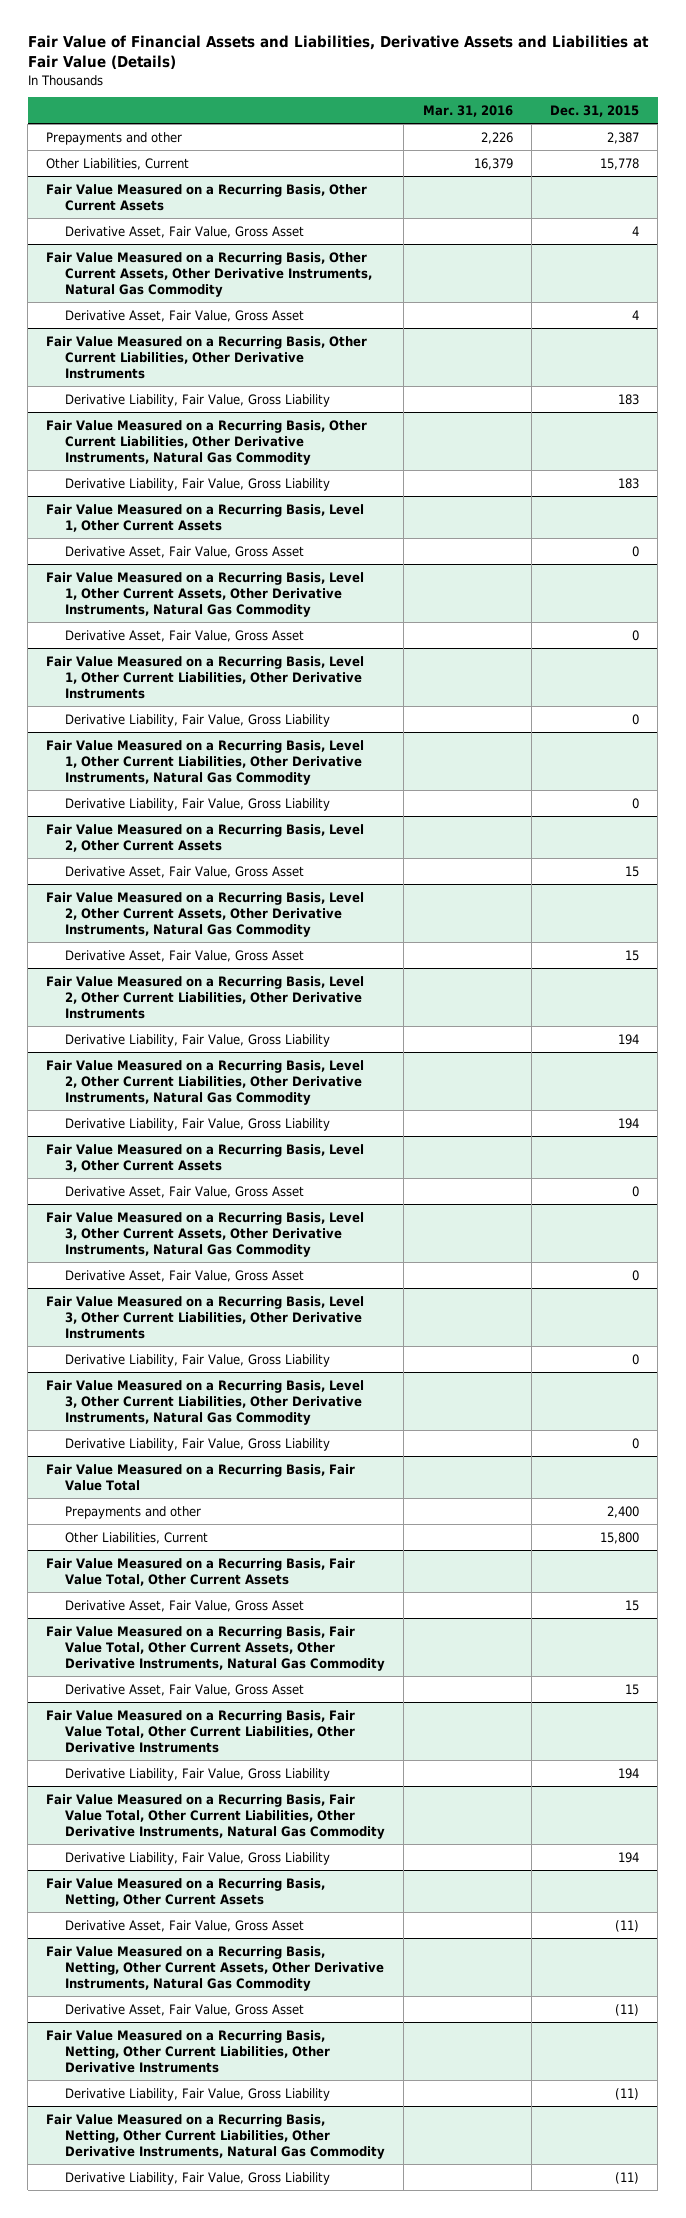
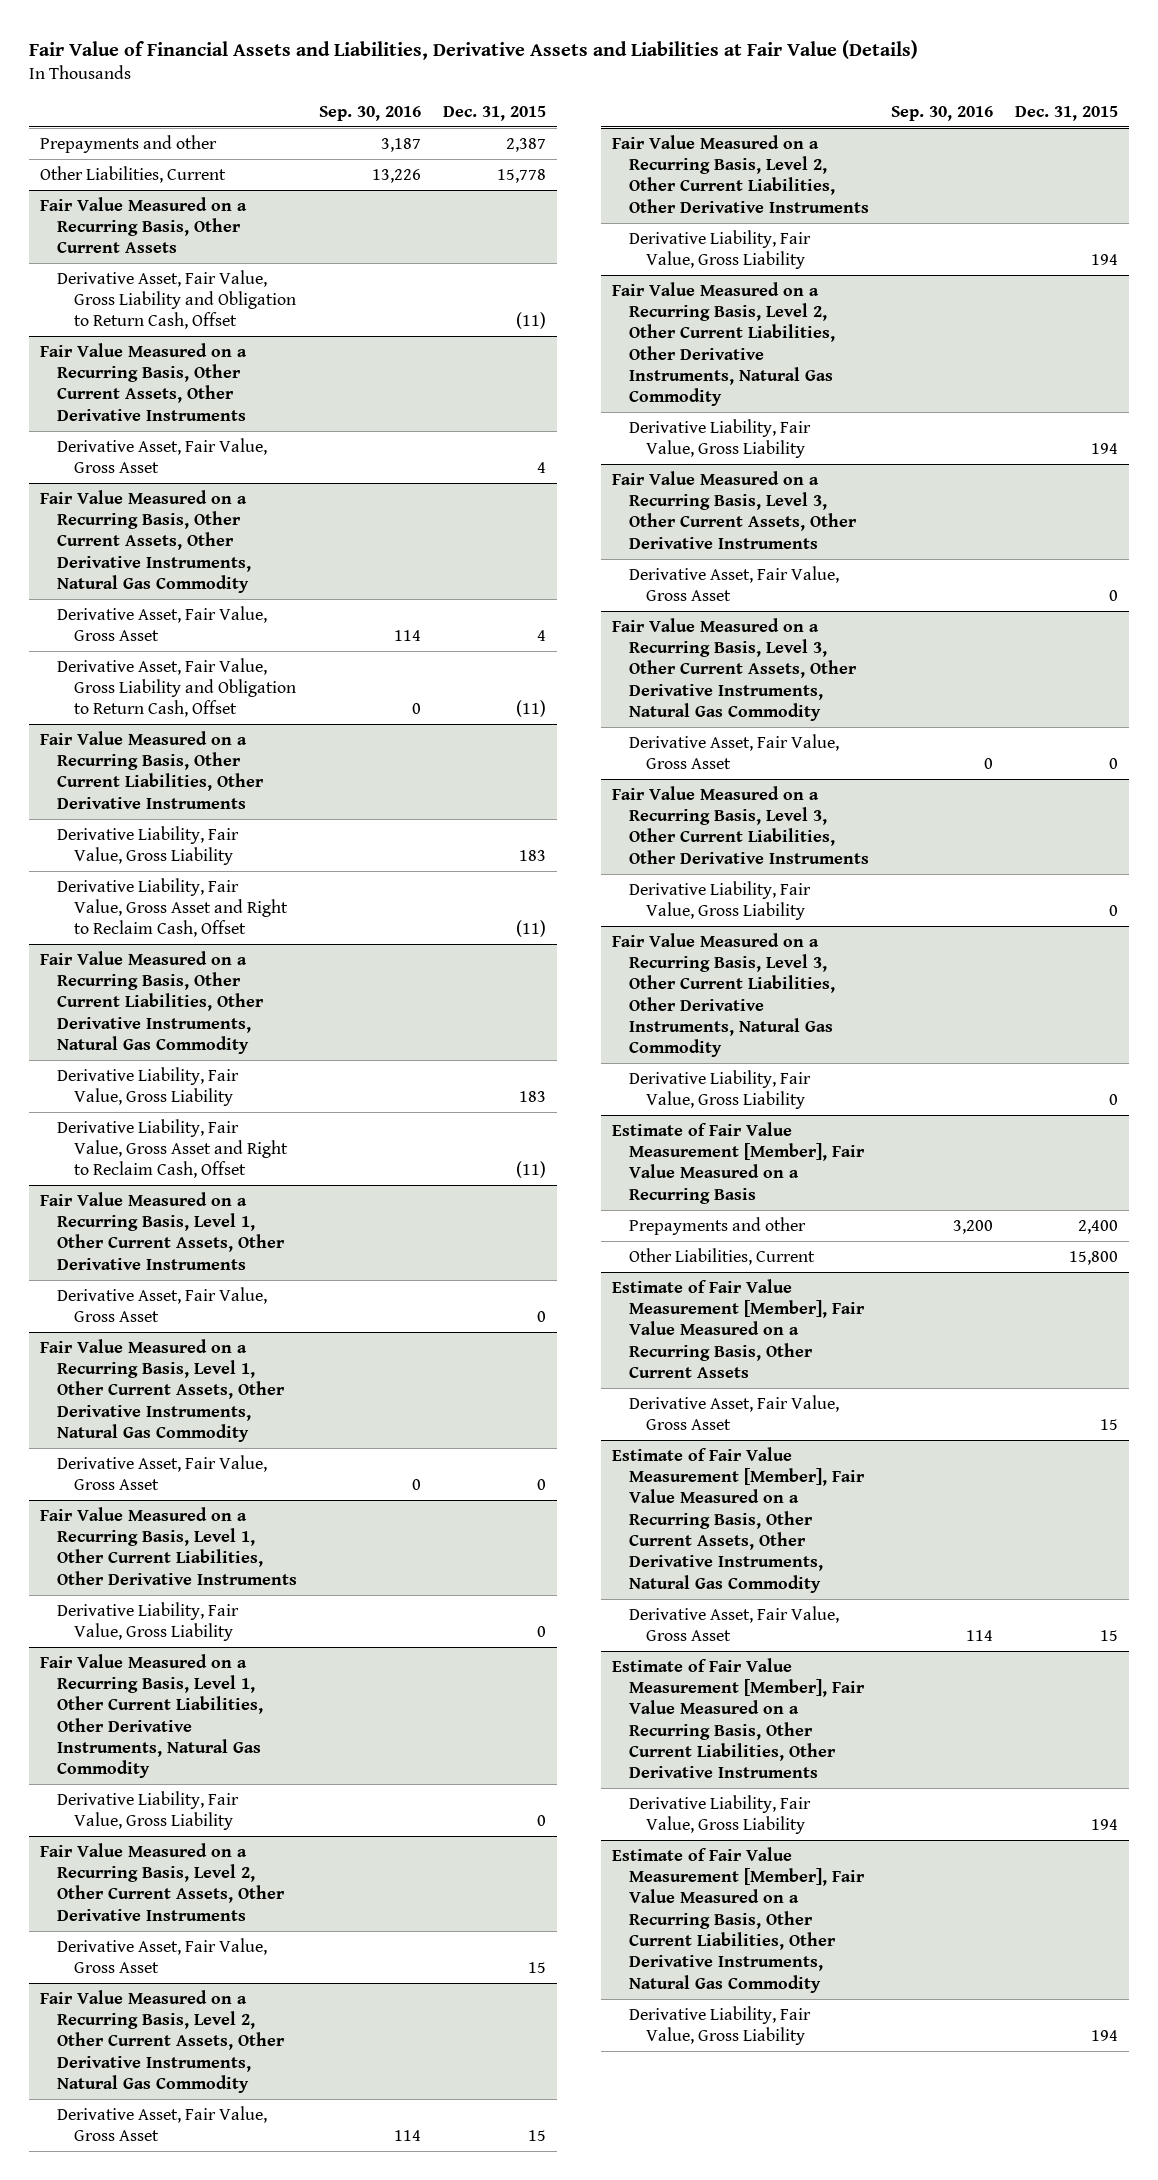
- | Mar. 31, 2016 | Dec. 31, 2015
+ | Sep. 30, 2016 | Dec. 31, 2015
@ Fair Value Measured on a Recurring Basis, Other Current Assets
+ Derivative Asset, Fair Value, Gross Liability and Obligation to Return Cash, Offset | | (11)
+ Fair Value Measured on a Recurring Basis, Other Current Assets, Other Derivative Instruments
@ Fair Value Measured on a Recurring Basis, Other Current Assets, Other Derivative Instruments, Natural Gas Commodity
+ Derivative Asset, Fair Value, Gross Liability and Obligation to Return Cash, Offset | 0 | (11)
@ Fair Value Measured on a Recurring Basis, Other Current Liabilities, Other Derivative Instruments
+ Derivative Liability, Fair Value, Gross Asset and Right to Reclaim Cash, Offset | | (11)
- Fair Value Measured on a Recurring Basis, Level 1, Other Current Assets
@ Fair Value Measured on a Recurring Basis, Other Current Liabilities, Other Derivative Instruments, Natural Gas Commodity
+ Derivative Liability, Fair Value, Gross Asset and Right to Reclaim Cash, Offset | | (11)
+ Fair Value Measured on a Recurring Basis, Level 1, Other Current Assets, Other Derivative Instruments
- Fair Value Measured on a Recurring Basis, Level 2, Other Current Assets
+ Fair Value Measured on a Recurring Basis, Level 2, Other Current Assets, Other Derivative Instruments
- Fair Value Measured on a Recurring Basis, Level 3, Other Current Assets
+ Fair Value Measured on a Recurring Basis, Level 3, Other Current Assets, Other Derivative Instruments
- Fair Value Measured on a Recurring Basis, Fair Value Total
+ Estimate of Fair Value Measurement [Member], Fair Value Measured on a Recurring Basis
- Fair Value Measured on a Recurring Basis, Fair Value Total, Other Current Assets
+ Estimate of Fair Value Measurement [Member], Fair Value Measured on a Recurring Basis, Other Current Assets
- Fair Value Measured on a Recurring Basis, Fair Value Total, Other Current Assets, Other Derivative Instruments, Natural Gas Commodity
+ Estimate of Fair Value Measurement [Member], Fair Value Measured on a Recurring Basis, Other Current Assets, Other Derivative Instruments, Natural Gas Commodity
- Fair Value Measured on a Recurring Basis, Fair Value Total, Other Current Liabilities, Other Derivative Instruments
+ Estimate of Fair Value Measurement [Member], Fair Value Measured on a Recurring Basis, Other Current Liabilities, Other Derivative Instruments
- Fair Value Measured on a Recurring Basis, Fair Value Total, Other Current Liabilities, Other Derivative Instruments, Natural Gas Commodity
+ Estimate of Fair Value Measurement [Member], Fair Value Measured on a Recurring Basis, Other Current Liabilities, Other Derivative Instruments, Natural Gas Commodity
- Fair Value Measured on a Recurring Basis, Netting, Other Current Assets
- Derivative Asset, Fair Value, Gross Asset | | (11)
- Fair Value Measured on a Recurring Basis, Netting, Other Current Assets, Other Derivative Instruments, Natural Gas Commodity
- Derivative Asset, Fair Value, Gross Asset | | (11)
- Fair Value Measured on a Recurring Basis, Netting, Other Current Liabilities, Other Derivative Instruments
- Derivative Liability, Fair Value, Gross Liability | | (11)
- Fair Value Measured on a Recurring Basis, Netting, Other Current Liabilities, Other Derivative Instruments, Natural Gas Commodity
- Derivative Liability, Fair Value, Gross Liability | | (11)

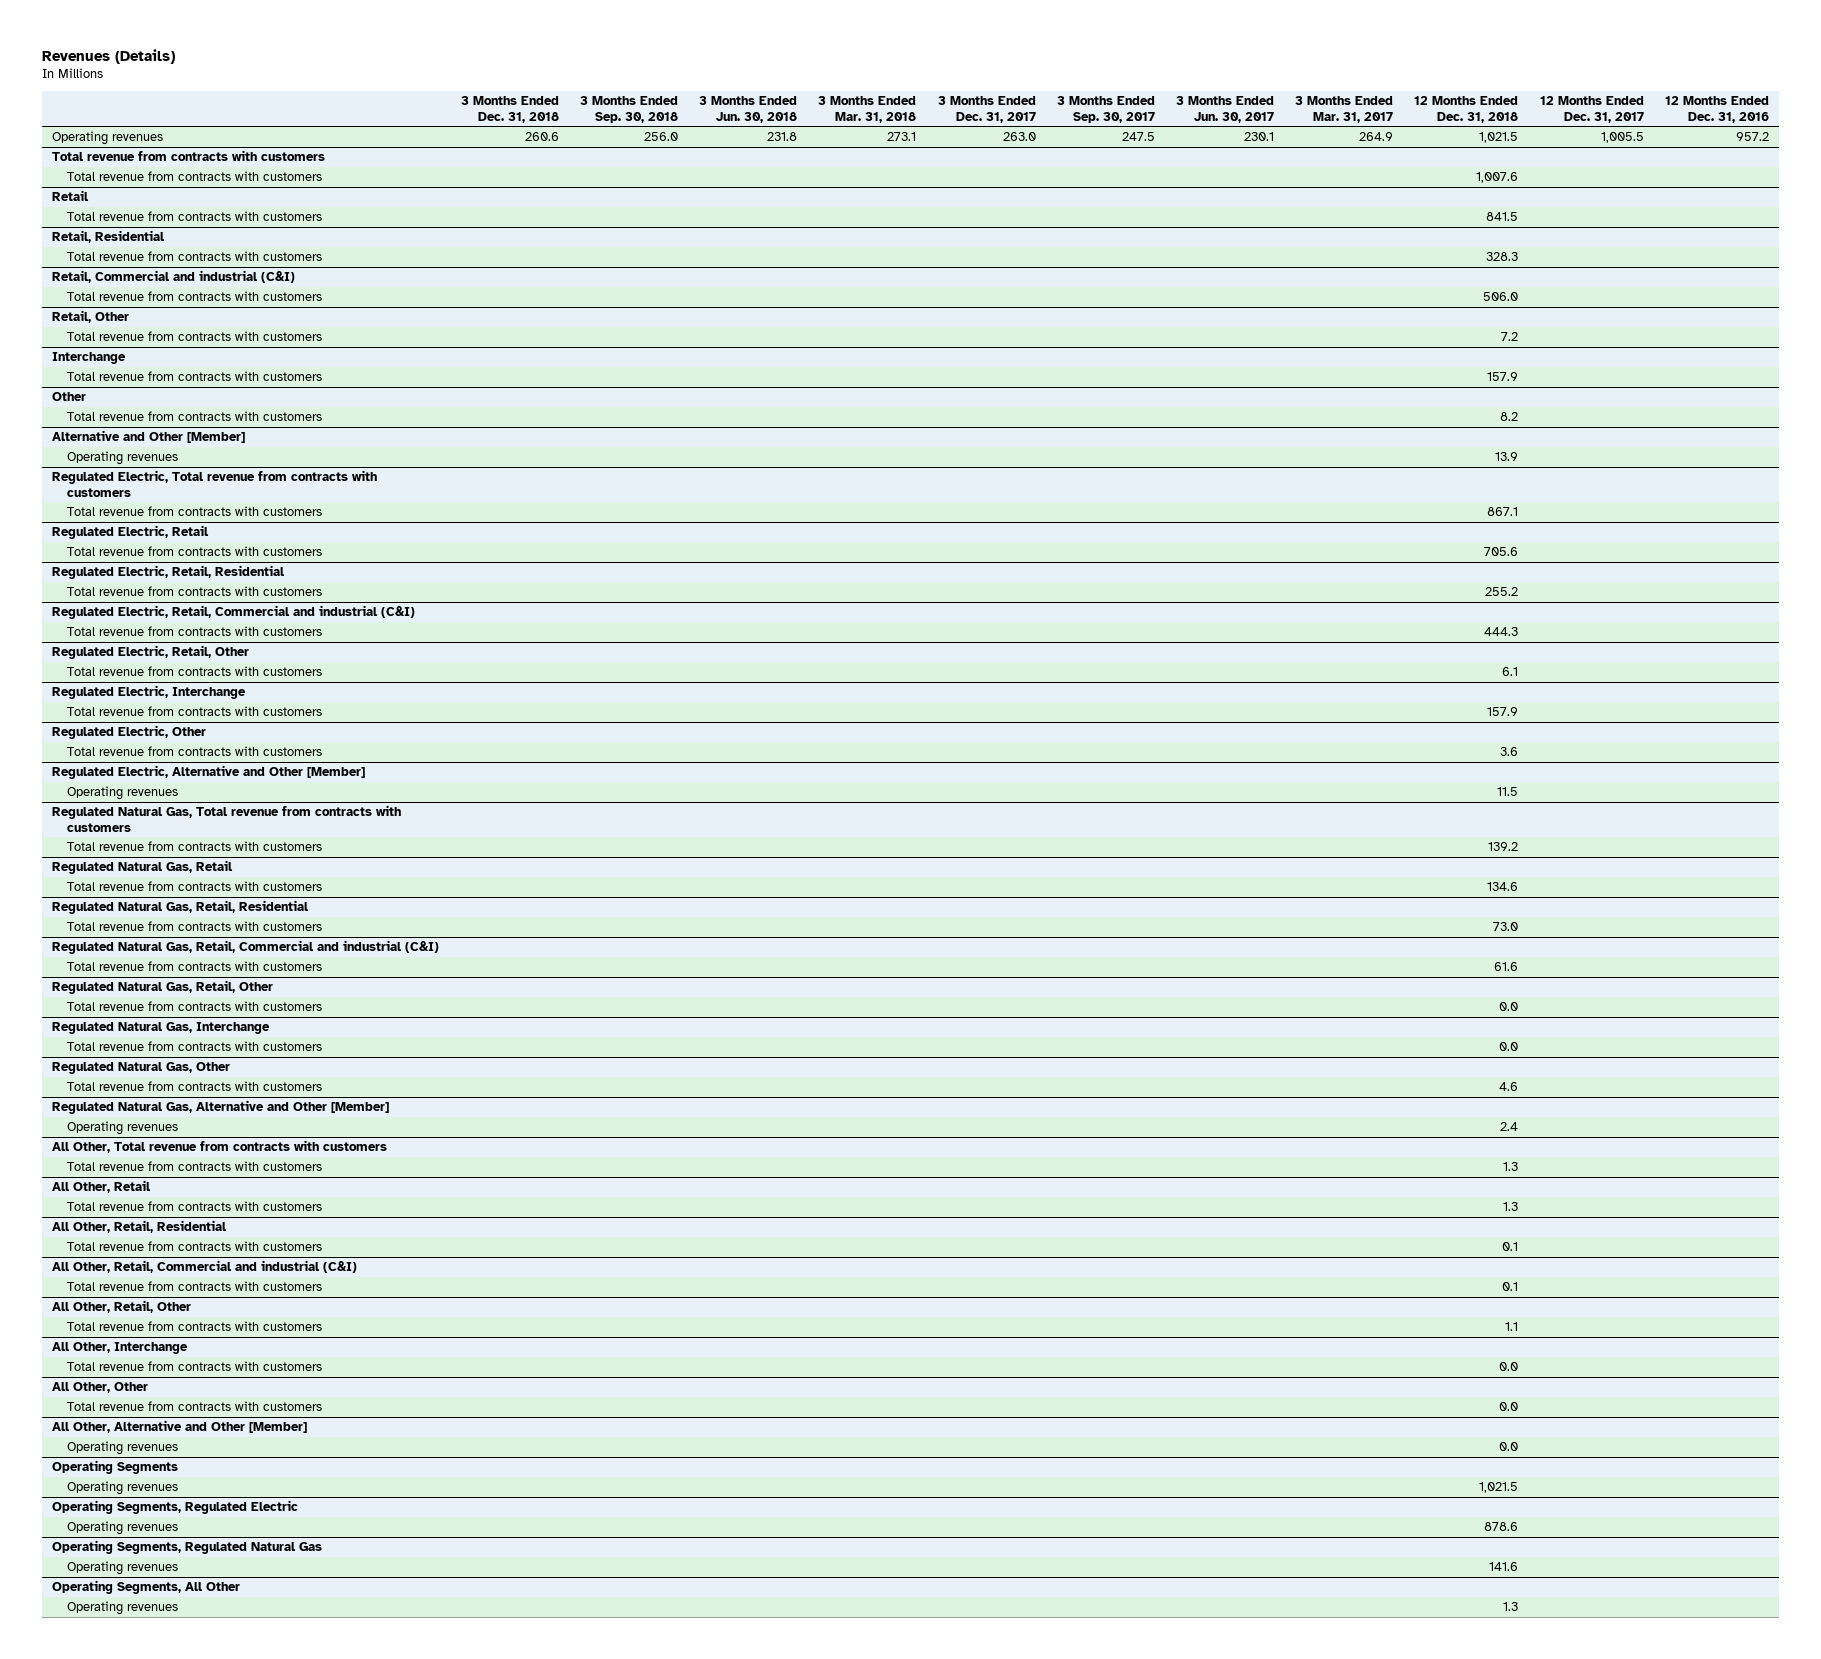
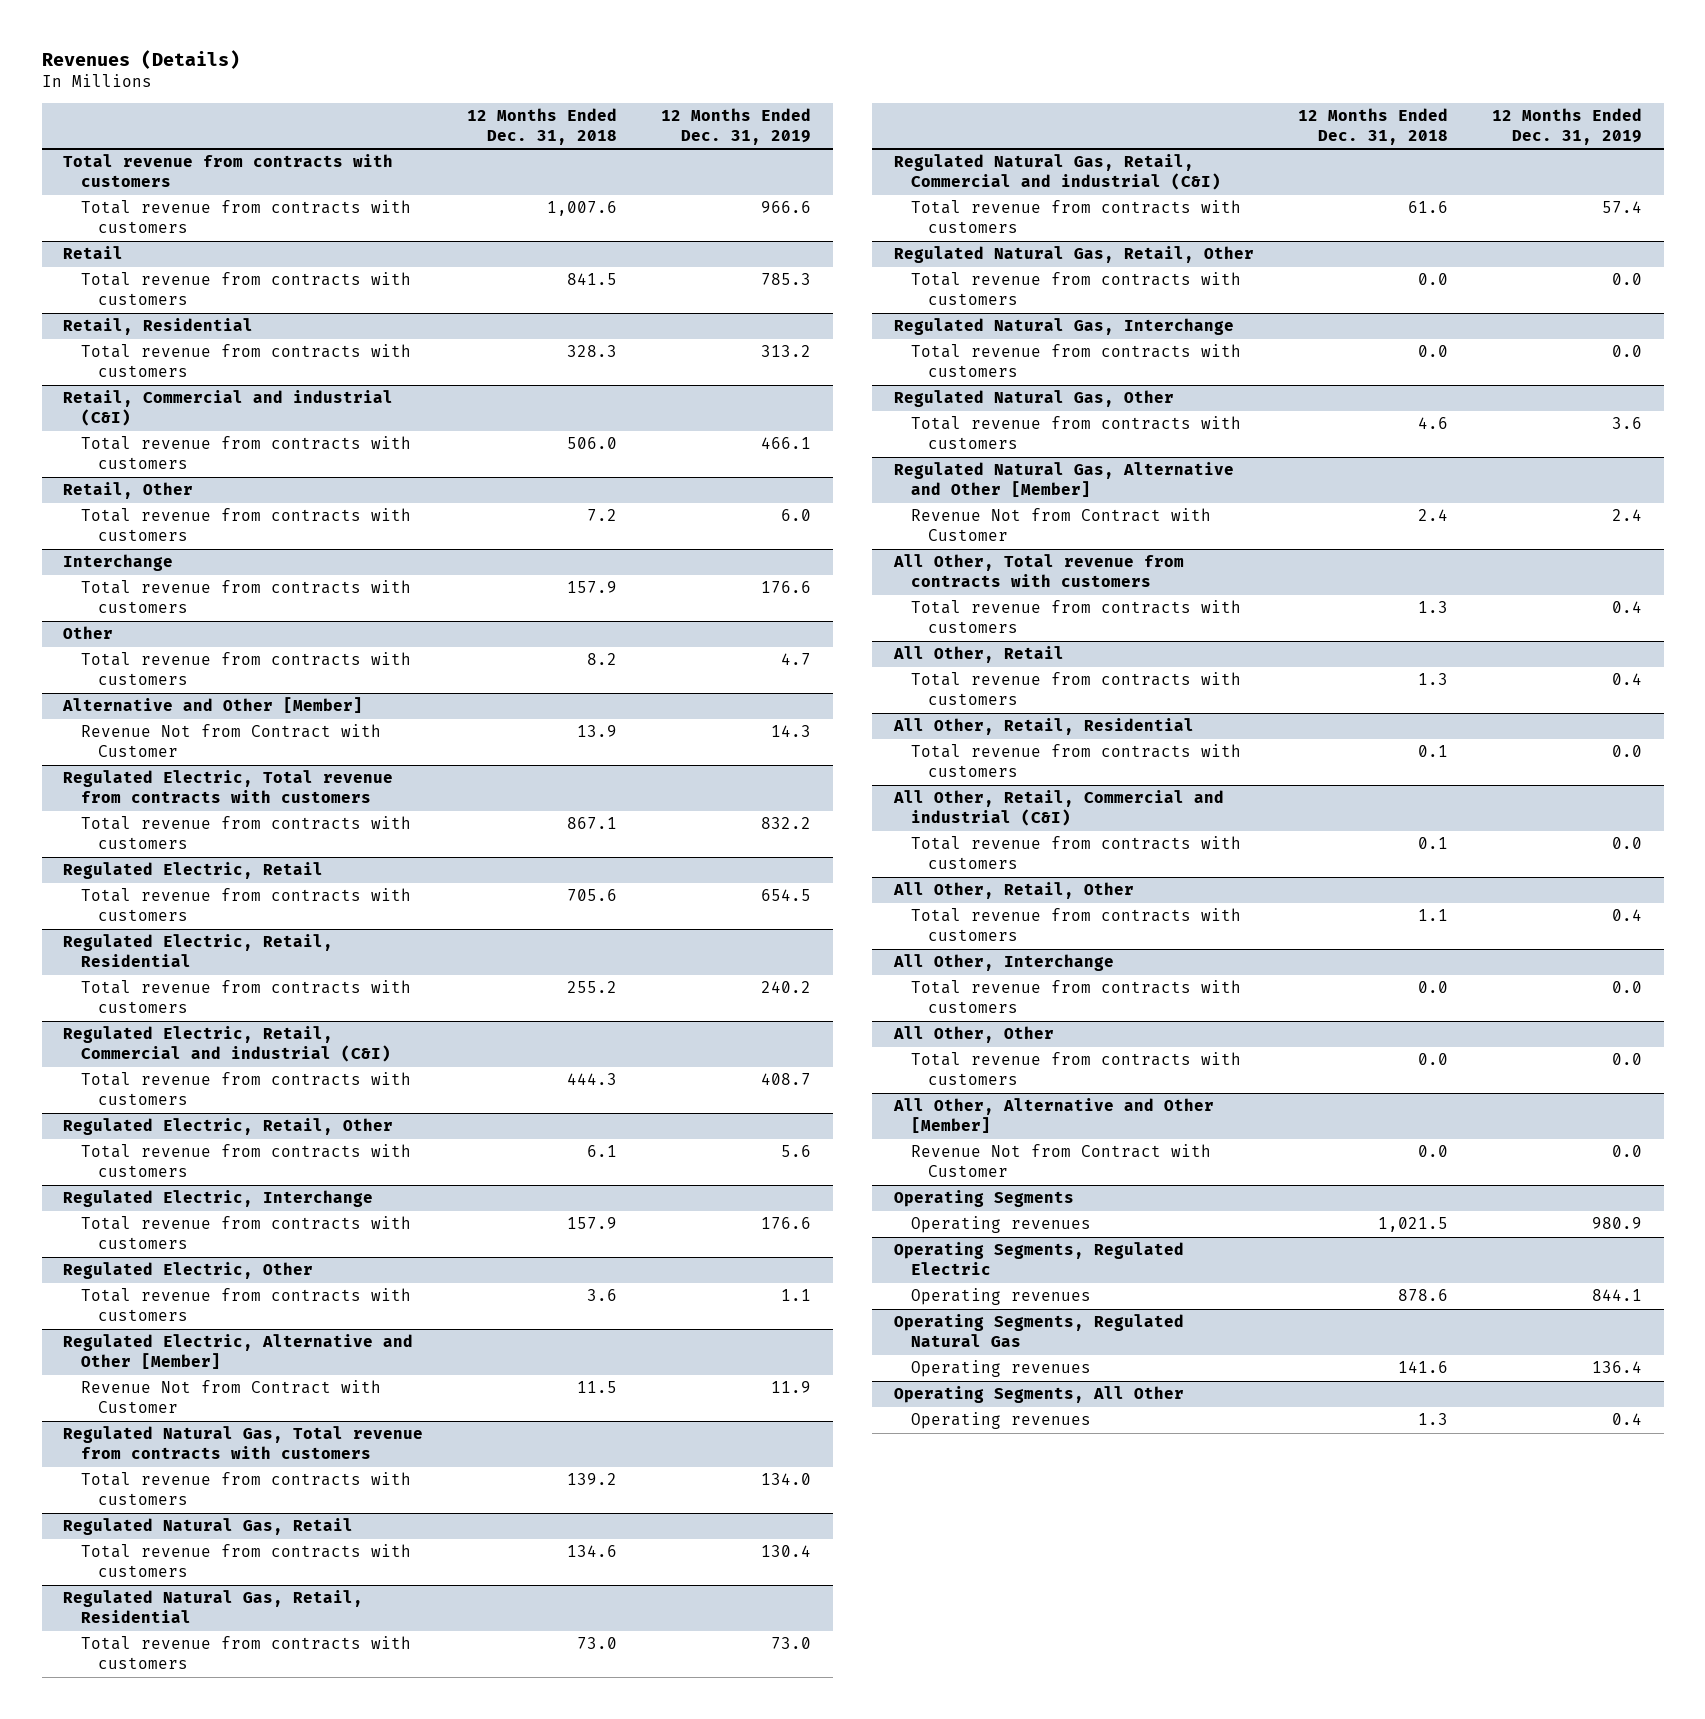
- | 3 Months Ended Dec. 31, 2018 | 3 Months Ended Sep. 30, 2018 | 3 Months Ended Jun. 30, 2018 | 3 Months Ended Mar. 31, 2018 | 3 Months Ended Dec. 31, 2017 | 3 Months Ended Sep. 30, 2017 | 3 Months Ended Jun. 30, 2017 | 3 Months Ended Mar. 31, 2017 | 12 Months Ended Dec. 31, 2018 | 12 Months Ended Dec. 31, 2017 | 12 Months Ended Dec. 31, 2016
+ | 12 Months Ended Dec. 31, 2018 | 12 Months Ended Dec. 31, 2019
- Operating revenues | 260.6 | 256.0 | 231.8 | 273.1 | 263.0 | 247.5 | 230.1 | 264.9 | 1,021.5 | 1,005.5 | 957.2
@ Alternative and Other [Member]
- Operating revenues | | | | | | | | | 13.9 | |
+ Revenue Not from Contract with Customer | 13.9 | 14.3
@ Regulated Electric, Alternative and Other [Member]
- Operating revenues | | | | | | | | | 11.5 | |
+ Revenue Not from Contract with Customer | 11.5 | 11.9
@ Regulated Natural Gas, Alternative and Other [Member]
- Operating revenues | | | | | | | | | 2.4 | |
+ Revenue Not from Contract with Customer | 2.4 | 2.4
@ All Other, Alternative and Other [Member]
- Operating revenues | | | | | | | | | 0.0 | |
+ Revenue Not from Contract with Customer | 0.0 | 0.0

